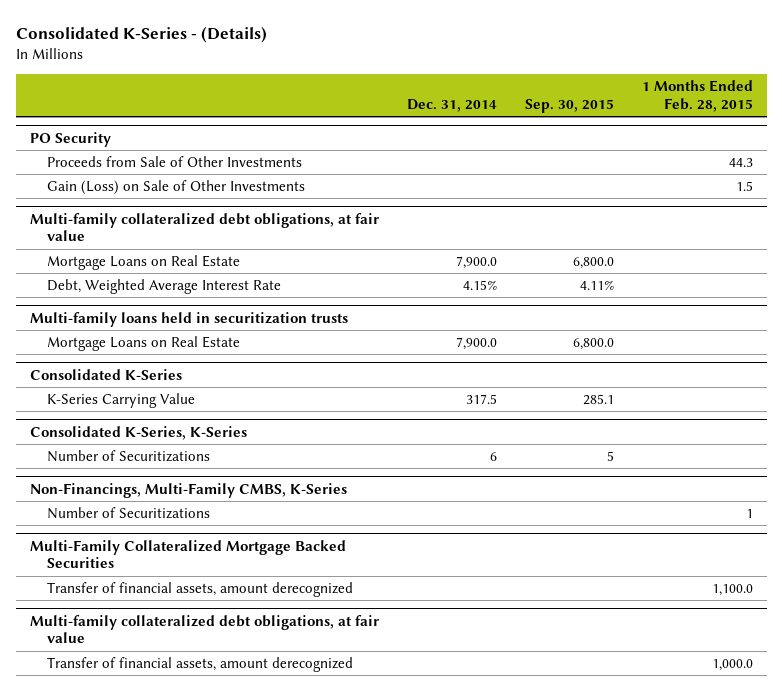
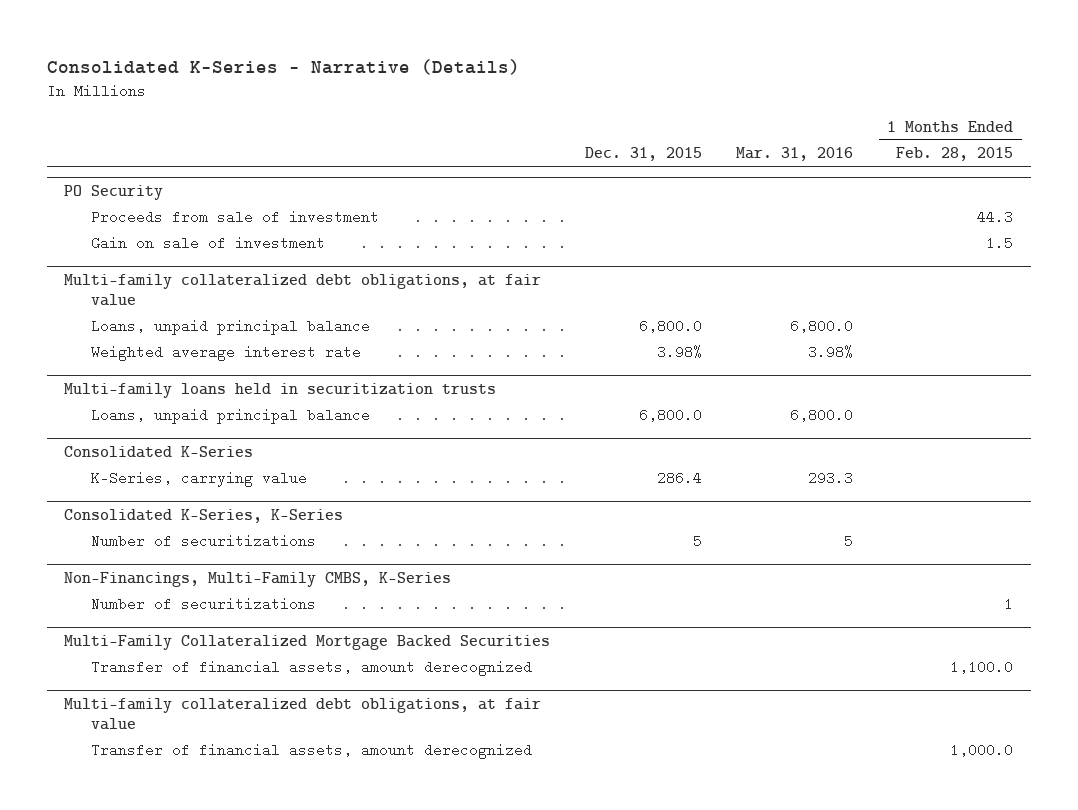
- Consolidated K-Series - (Details)
+ Consolidated K-Series - Narrative (Details)
- | Dec. 31, 2014 | Sep. 30, 2015 | 1 Months Ended Feb. 28, 2015
+ | Dec. 31, 2015 | Mar. 31, 2016 | 1 Months Ended Feb. 28, 2015
@ PO Security
- Proceeds from Sale of Other Investments | | | 44.3
- Gain (Loss) on Sale of Other Investments | | | 1.5
+ Proceeds from sale of investment | | | 44.3
+ Gain on sale of investment | | | 1.5
@ Multi-family collateralized debt obligations, at fair value
- Mortgage Loans on Real Estate | 7,900.0 | 6,800.0 |
- Debt, Weighted Average Interest Rate | 4.15% | 4.11% |
+ Loans, unpaid principal balance | 6,800.0 | 6,800.0 |
+ Weighted average interest rate | 3.98% | 3.98% |
@ Multi-family loans held in securitization trusts
- Mortgage Loans on Real Estate | 7,900.0 | 6,800.0 |
+ Loans, unpaid principal balance | 6,800.0 | 6,800.0 |
@ Consolidated K-Series
- K-Series Carrying Value | 317.5 | 285.1 |
+ K-Series, carrying value | 286.4 | 293.3 |
@ Consolidated K-Series, K-Series
- Number of Securitizations | 6 | 5 |
+ Number of securitizations | 5 | 5 |
@ Non-Financings, Multi-Family CMBS, K-Series
- Number of Securitizations | | | 1
+ Number of securitizations | | | 1

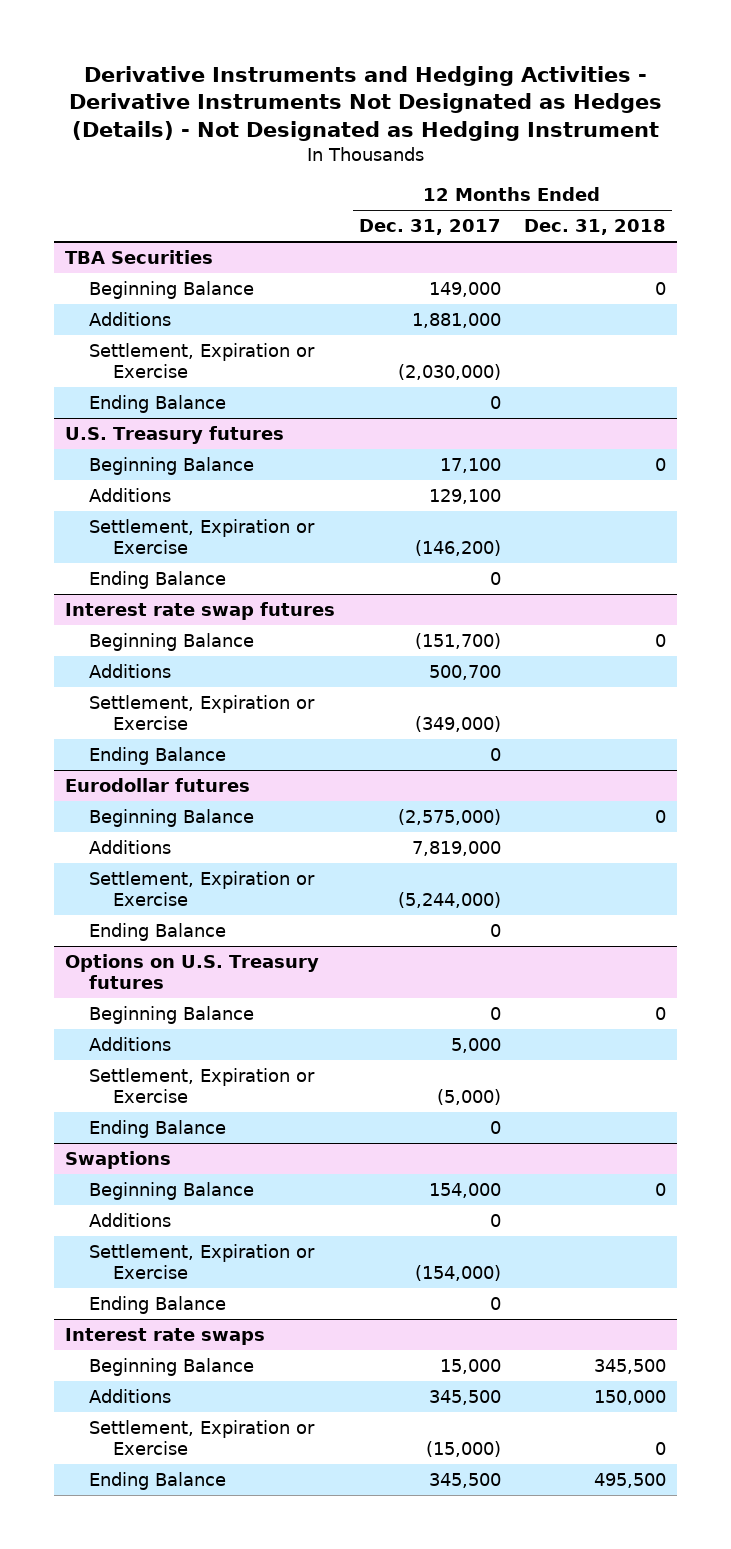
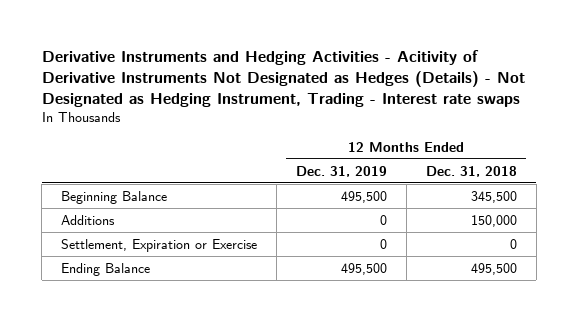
- Derivative Instruments and Hedging Activities - Derivative Instruments Not Designated as Hedges (Details) - Not Designated as Hedging Instrument
+ Derivative Instruments and Hedging Activities - Acitivity of Derivative Instruments Not Designated as Hedges (Details) - Not Designated as Hedging Instrument, Trading - Interest rate swaps
- | 12 Months Ended Dec. 31, 2017 | 12 Months Ended Dec. 31, 2018
+ | 12 Months Ended Dec. 31, 2019 | 12 Months Ended Dec. 31, 2018
- TBA Securities
- Beginning Balance | 149,000 | 0
- Additions | 1,881,000 |
- Settlement, Expiration or Exercise | (2,030,000) |
- Ending Balance | 0 |
- U.S. Treasury futures
- Beginning Balance | 17,100 | 0
- Additions | 129,100 |
- Settlement, Expiration or Exercise | (146,200) |
- Ending Balance | 0 |
- Interest rate swap futures
- Beginning Balance | (151,700) | 0
- Additions | 500,700 |
- Settlement, Expiration or Exercise | (349,000) |
- Ending Balance | 0 |
- Eurodollar futures
- Beginning Balance | (2,575,000) | 0
- Additions | 7,819,000 |
- Settlement, Expiration or Exercise | (5,244,000) |
- Ending Balance | 0 |
- Options on U.S. Treasury futures
- Beginning Balance | 0 | 0
- Additions | 5,000 |
- Settlement, Expiration or Exercise | (5,000) |
- Ending Balance | 0 |
- Swaptions
- Beginning Balance | 154,000 | 0
- Additions | 0 |
- Settlement, Expiration or Exercise | (154,000) |
- Ending Balance | 0 |
- Interest rate swaps

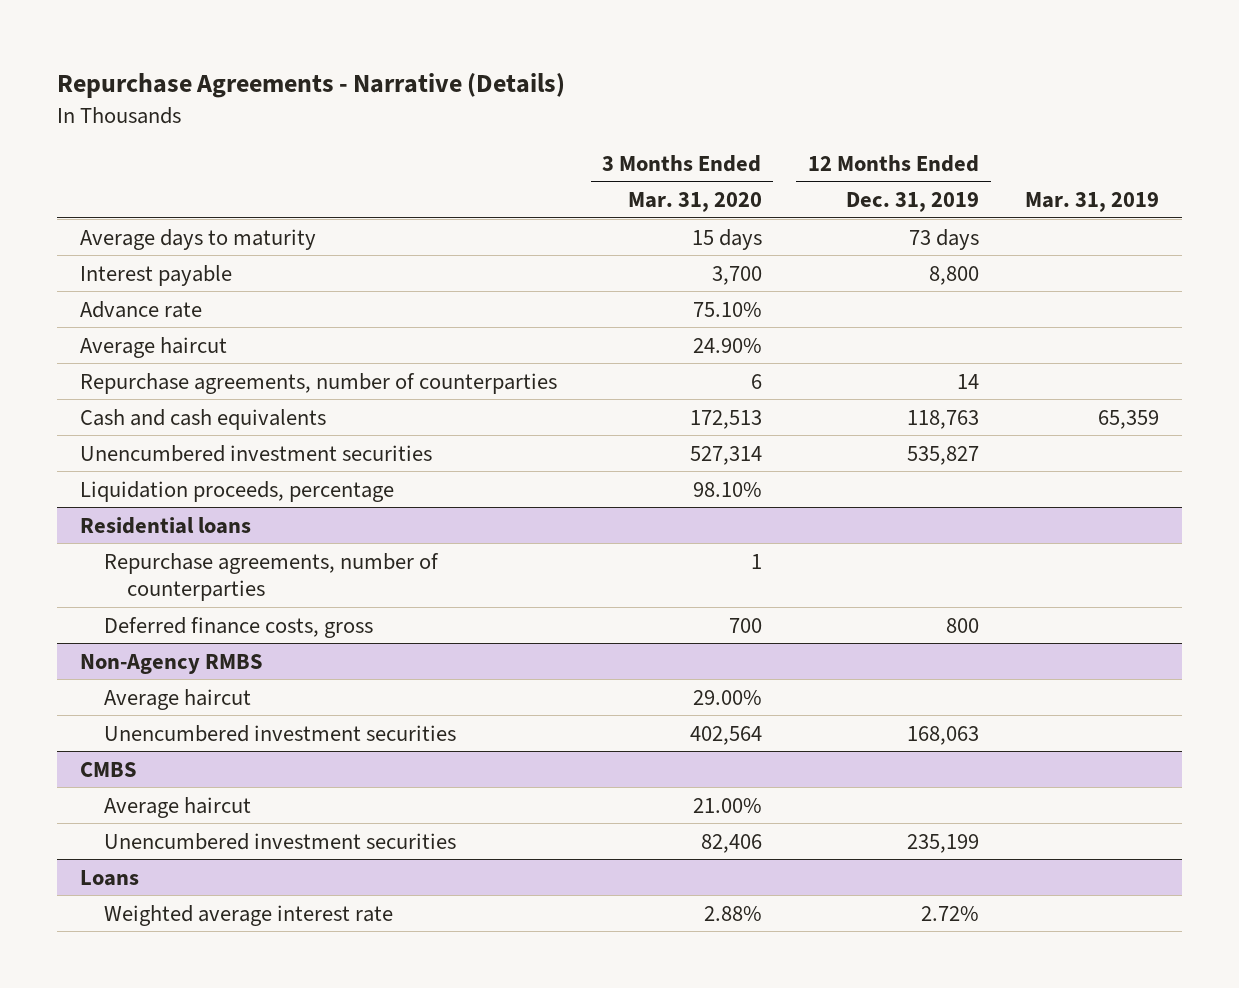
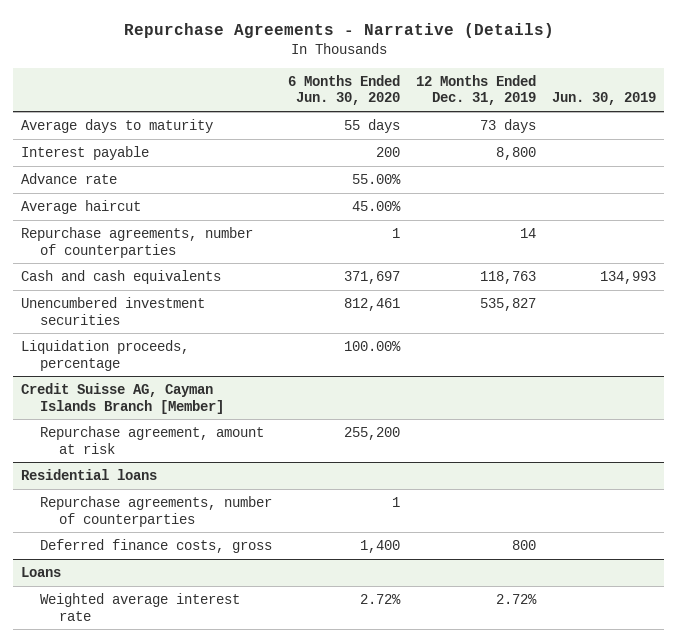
- | 3 Months Ended Mar. 31, 2020 | 12 Months Ended Dec. 31, 2019 | Mar. 31, 2019
+ | 6 Months Ended Jun. 30, 2020 | 12 Months Ended Dec. 31, 2019 | Jun. 30, 2019
+ Credit Suisse AG, Cayman Islands Branch [Member]
+ Repurchase agreement, amount at risk | 255,200 | |
- Non-Agency RMBS
- Average haircut | 29.00% | |
- Unencumbered investment securities | 402,564 | 168,063 |
- CMBS
- Average haircut | 21.00% | |
- Unencumbered investment securities | 82,406 | 235,199 |

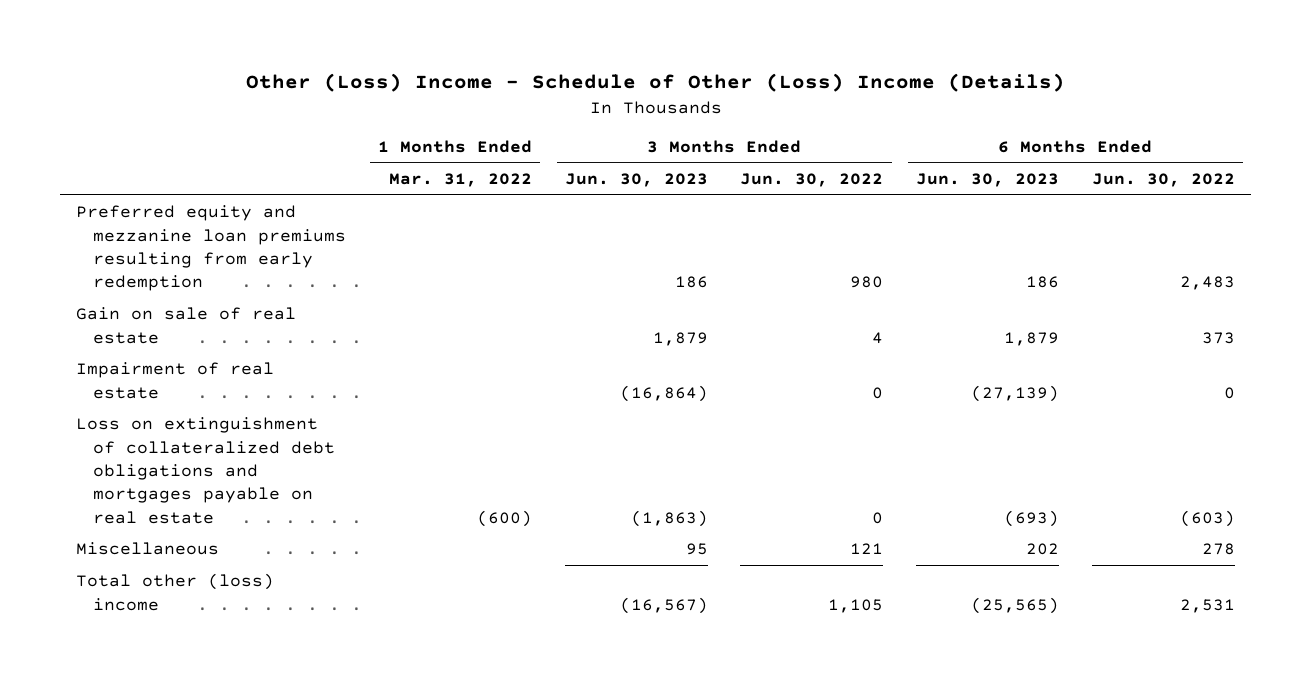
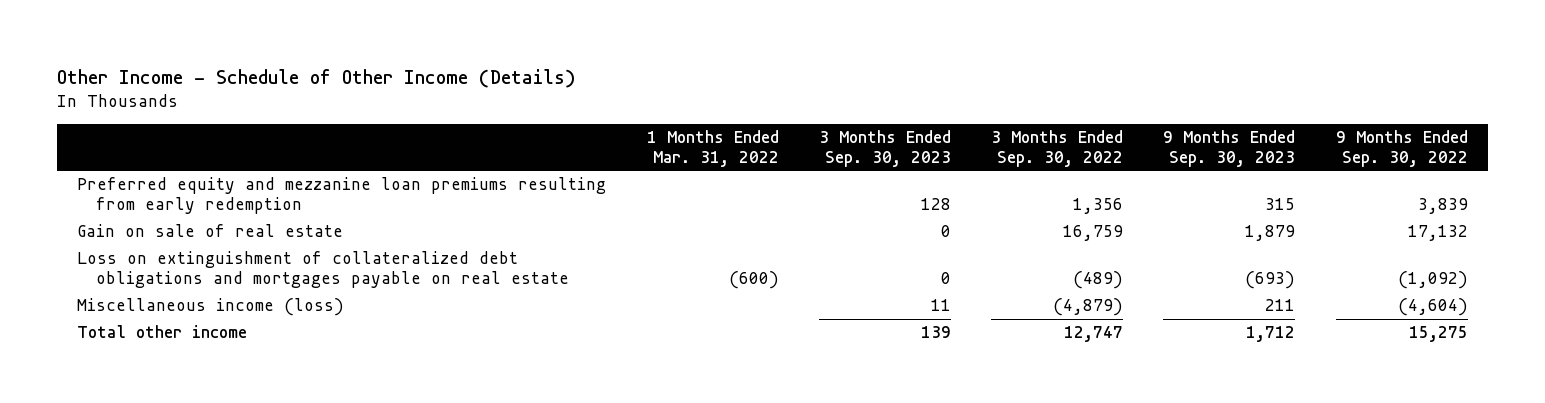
- Other (Loss) Income - Schedule of Other (Loss) Income (Details)
+ Other Income - Schedule of Other Income (Details)
- | 1 Months Ended Mar. 31, 2022 | 3 Months Ended Jun. 30, 2023 | 3 Months Ended Jun. 30, 2022 | 6 Months Ended Jun. 30, 2023 | 6 Months Ended Jun. 30, 2022
+ | 1 Months Ended Mar. 31, 2022 | 3 Months Ended Sep. 30, 2023 | 3 Months Ended Sep. 30, 2022 | 9 Months Ended Sep. 30, 2023 | 9 Months Ended Sep. 30, 2022
- Impairment of real estate | | (16,864) | 0 | (27,139) | 0
- Miscellaneous | | 95 | 121 | 202 | 278
- Total other (loss) income | | (16,567) | 1,105 | (25,565) | 2,531
+ Miscellaneous income (loss) | | 11 | (4,879) | 211 | (4,604)
+ Total other income | | 139 | 12,747 | 1,712 | 15,275

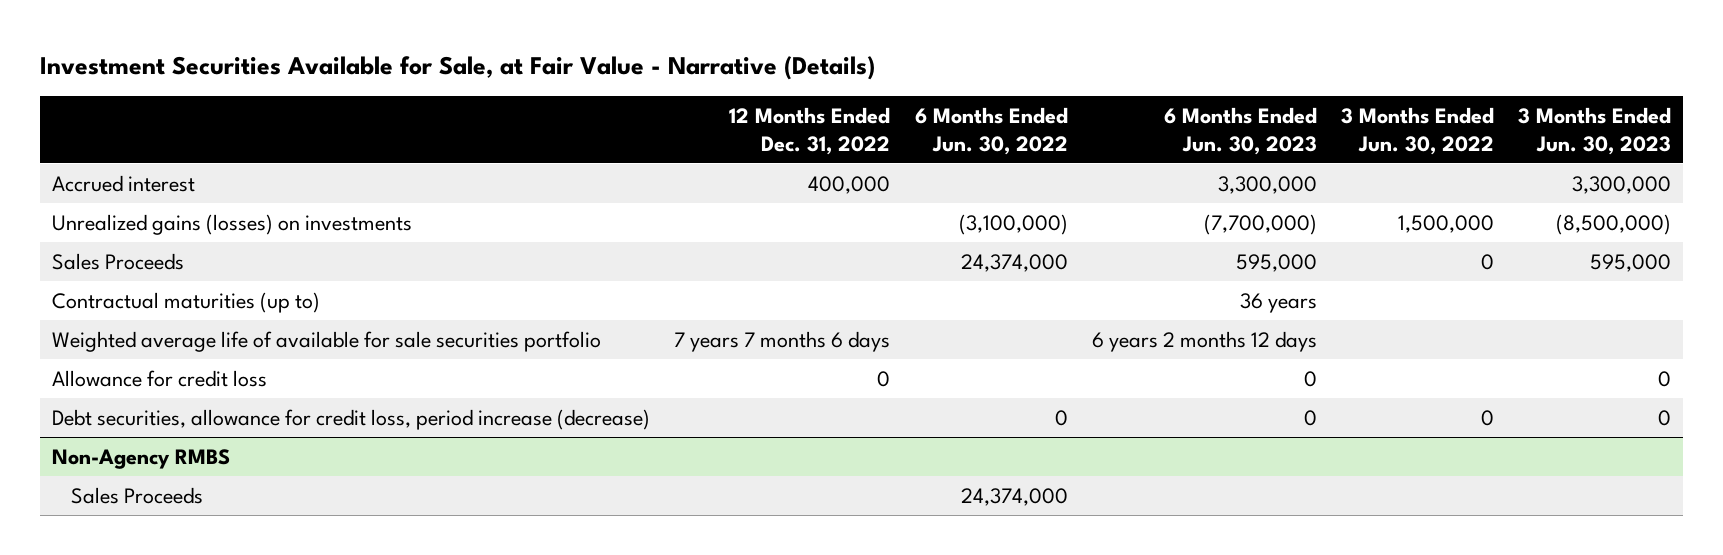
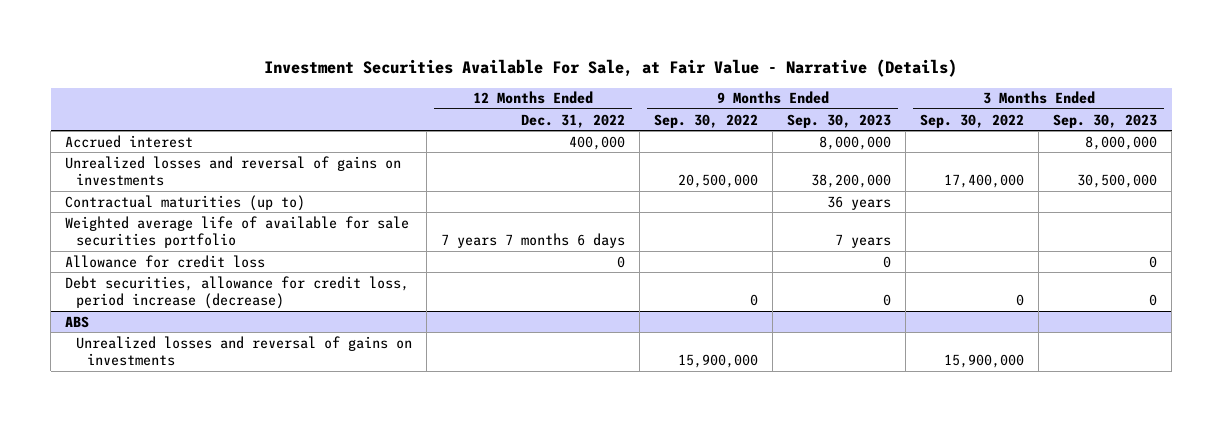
- Investment Securities Available for Sale, at Fair Value - Narrative (Details)
+ Investment Securities Available For Sale, at Fair Value - Narrative (Details)
- | 12 Months Ended Dec. 31, 2022 | 6 Months Ended Jun. 30, 2022 | 6 Months Ended Jun. 30, 2023 | 3 Months Ended Jun. 30, 2022 | 3 Months Ended Jun. 30, 2023
+ | 12 Months Ended Dec. 31, 2022 | 9 Months Ended Sep. 30, 2022 | 9 Months Ended Sep. 30, 2023 | 3 Months Ended Sep. 30, 2022 | 3 Months Ended Sep. 30, 2023
- Unrealized gains (losses) on investments | | (3,100,000) | (7,700,000) | 1,500,000 | (8,500,000)
- Sales Proceeds | | 24,374,000 | 595,000 | 0 | 595,000
+ Unrealized losses and reversal of gains on investments | | 20,500,000 | 38,200,000 | 17,400,000 | 30,500,000
- Non-Agency RMBS
- Sales Proceeds | | 24,374,000 | | |
+ ABS
+ Unrealized losses and reversal of gains on investments | | 15,900,000 | | 15,900,000 |

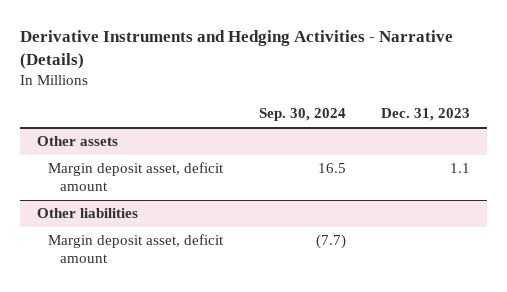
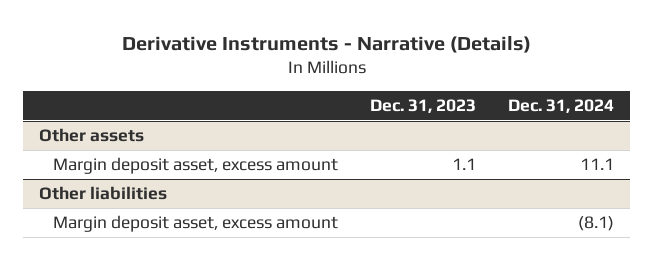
- Derivative Instruments and Hedging Activities - Narrative (Details)
+ Derivative Instruments - Narrative (Details)
- | Sep. 30, 2024 | Dec. 31, 2023
+ | Dec. 31, 2023 | Dec. 31, 2024
@ Other assets
- Margin deposit asset, deficit amount | 16.5 | 1.1
+ Margin deposit asset, excess amount | 1.1 | 11.1
@ Other liabilities
- Margin deposit asset, deficit amount | (7.7) |
+ Margin deposit asset, excess amount | | (8.1)

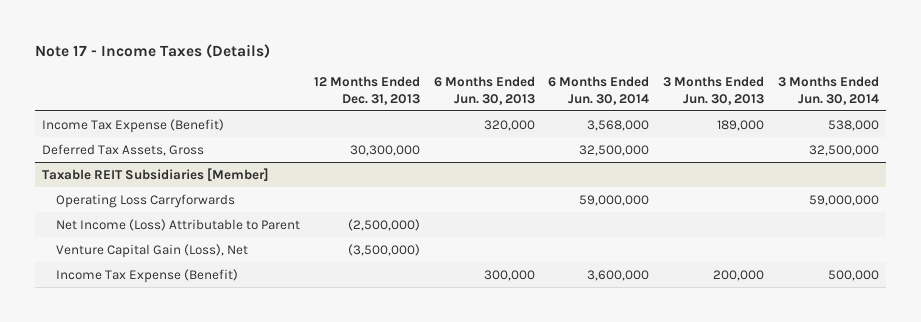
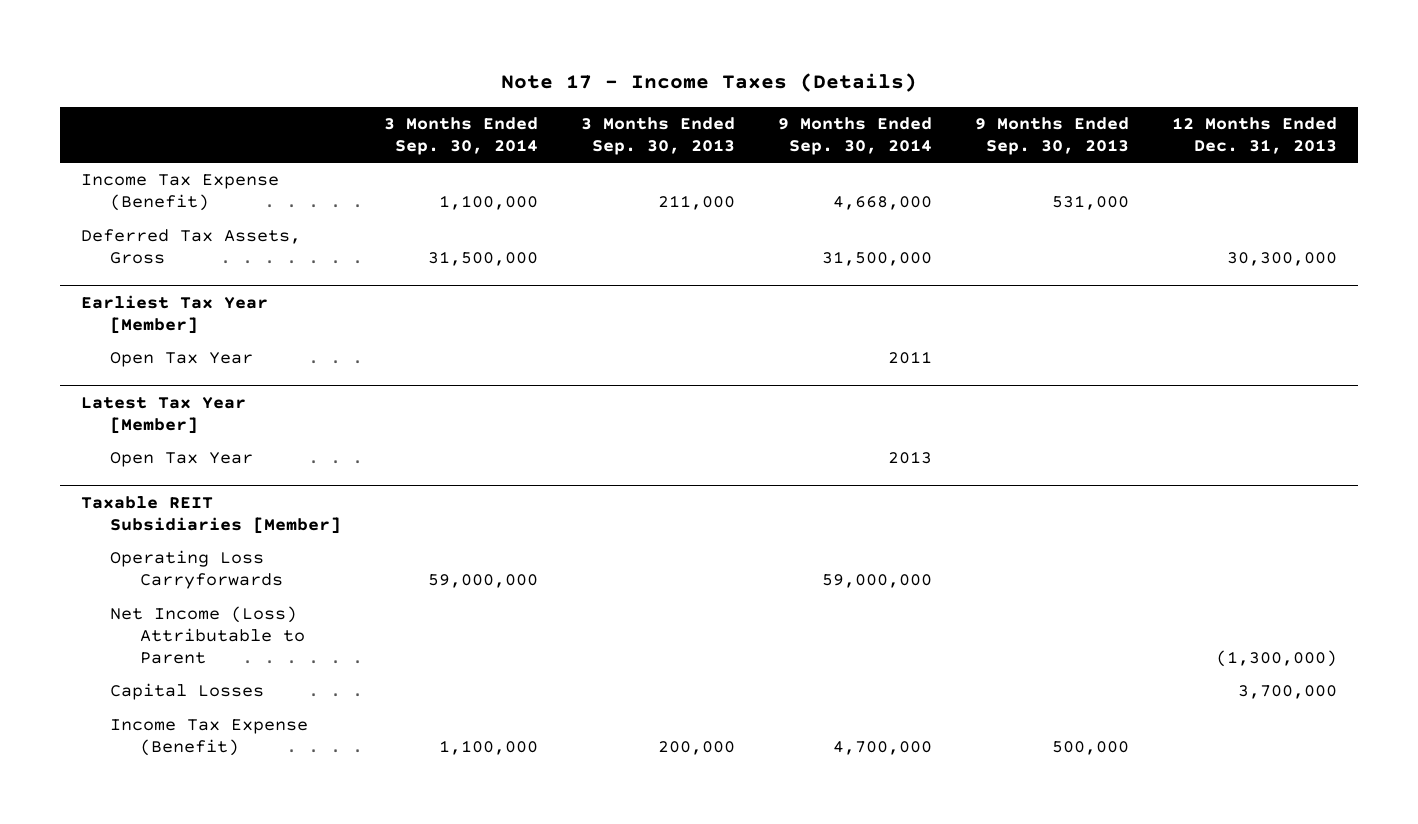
- | 12 Months Ended Dec. 31, 2013 | 6 Months Ended Jun. 30, 2013 | 6 Months Ended Jun. 30, 2014 | 3 Months Ended Jun. 30, 2013 | 3 Months Ended Jun. 30, 2014
+ | 3 Months Ended Sep. 30, 2014 | 3 Months Ended Sep. 30, 2013 | 9 Months Ended Sep. 30, 2014 | 9 Months Ended Sep. 30, 2013 | 12 Months Ended Dec. 31, 2013
+ Earliest Tax Year [Member]
+ Open Tax Year | | | 2011 | |
+ Latest Tax Year [Member]
+ Open Tax Year | | | 2013 | |
@ Taxable REIT Subsidiaries [Member]
- Net Income (Loss) Attributable to Parent | (2,500,000) | | | |
- Venture Capital Gain (Loss), Net | (3,500,000) | | | |
+ Net Income (Loss) Attributable to Parent | | | | | (1,300,000)
+ Capital Losses | | | | | 3,700,000

